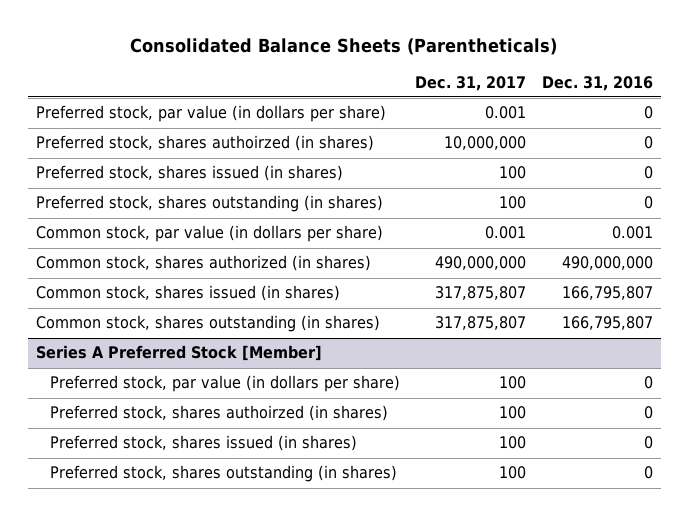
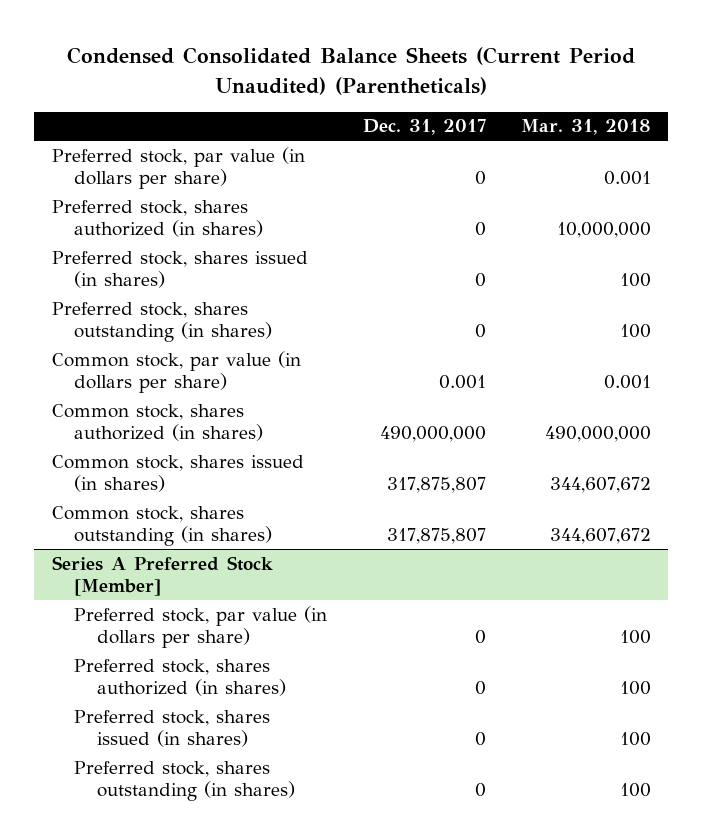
- Consolidated Balance Sheets (Parentheticals)
+ Condensed Consolidated Balance Sheets (Current Period Unaudited) (Parentheticals)
- | Dec. 31, 2017 | Dec. 31, 2016
+ | Dec. 31, 2017 | Mar. 31, 2018
- Preferred stock, par value (in dollars per share) | 0.001 | 0
- Preferred stock, shares authoirzed (in shares) | 10,000,000 | 0
- Preferred stock, shares issued (in shares) | 100 | 0
- Preferred stock, shares outstanding (in shares) | 100 | 0
+ Preferred stock, par value (in dollars per share) | 0 | 0.001
+ Preferred stock, shares authorized (in shares) | 0 | 10,000,000
+ Preferred stock, shares issued (in shares) | 0 | 100
+ Preferred stock, shares outstanding (in shares) | 0 | 100
@ Series A Preferred Stock [Member]
- Preferred stock, par value (in dollars per share) | 100 | 0
- Preferred stock, shares authoirzed (in shares) | 100 | 0
- Preferred stock, shares issued (in shares) | 100 | 0
- Preferred stock, shares outstanding (in shares) | 100 | 0
+ Preferred stock, par value (in dollars per share) | 0 | 100
+ Preferred stock, shares authorized (in shares) | 0 | 100
+ Preferred stock, shares issued (in shares) | 0 | 100
+ Preferred stock, shares outstanding (in shares) | 0 | 100

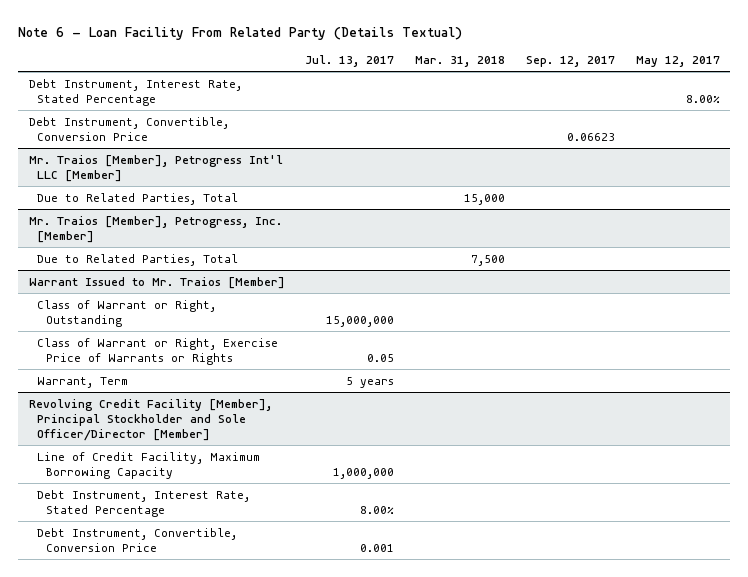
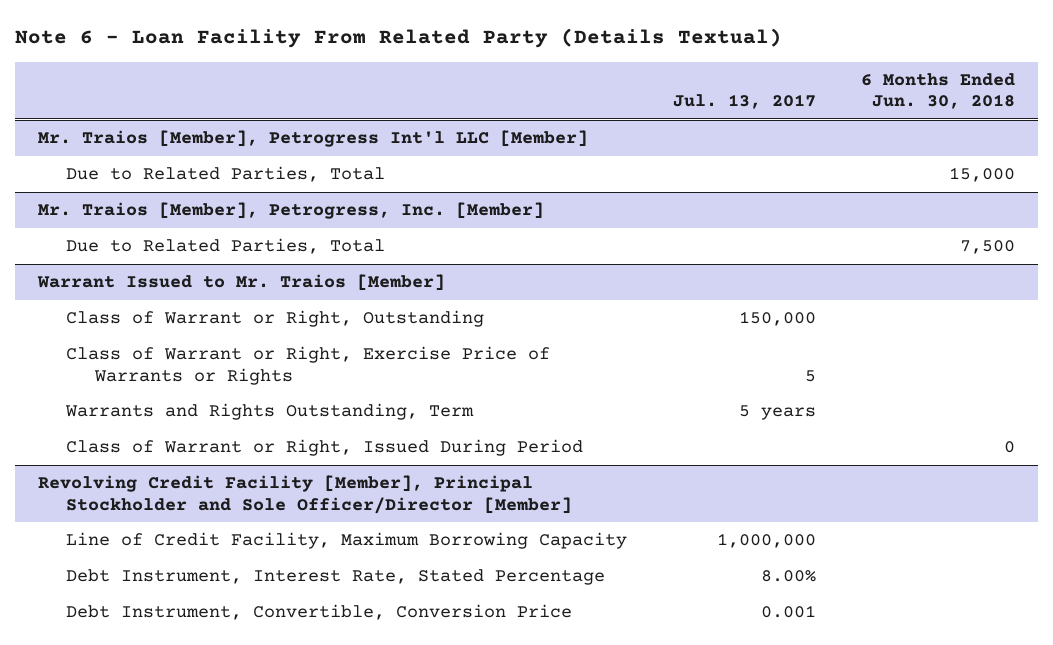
- | Jul. 13, 2017 | Mar. 31, 2018 | Sep. 12, 2017 | May 12, 2017
+ | Jul. 13, 2017 | 6 Months Ended Jun. 30, 2018
- Debt Instrument, Interest Rate, Stated Percentage | | | | 8.00%
- Debt Instrument, Convertible, Conversion Price | | | 0.06623 |
@ Warrant Issued to Mr. Traios [Member]
- Class of Warrant or Right, Outstanding | 15,000,000 | | |
- Class of Warrant or Right, Exercise Price of Warrants or Rights | 0.05 | | |
- Warrant, Term | 5 years | | |
+ Class of Warrant or Right, Outstanding | 150,000 |
+ Class of Warrant or Right, Exercise Price of Warrants or Rights | 5 |
+ Warrants and Rights Outstanding, Term | 5 years |
+ Class of Warrant or Right, Issued During Period | | 0

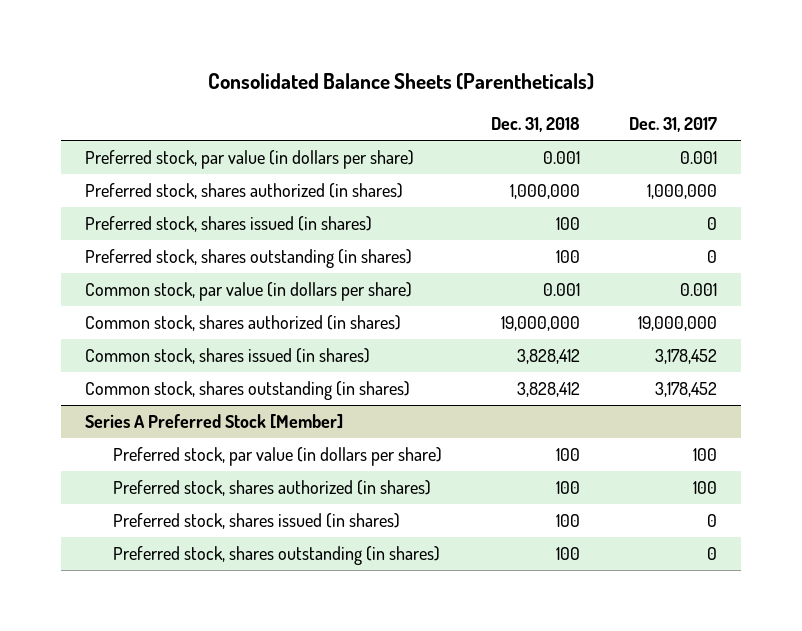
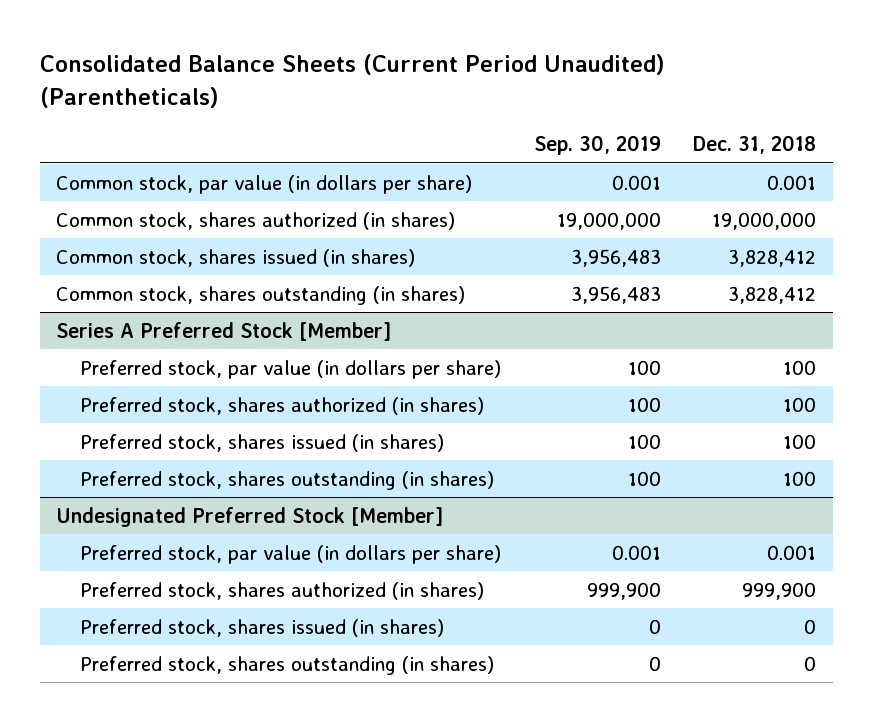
- Consolidated Balance Sheets (Parentheticals)
+ Consolidated Balance Sheets (Current Period Unaudited) (Parentheticals)
- | Dec. 31, 2018 | Dec. 31, 2017
+ | Sep. 30, 2019 | Dec. 31, 2018
- Preferred stock, par value (in dollars per share) | 0.001 | 0.001
- Preferred stock, shares authorized (in shares) | 1,000,000 | 1,000,000
- Preferred stock, shares issued (in shares) | 100 | 0
- Preferred stock, shares outstanding (in shares) | 100 | 0
+ Undesignated Preferred Stock [Member]
+ Preferred stock, par value (in dollars per share) | 0.001 | 0.001
+ Preferred stock, shares authorized (in shares) | 999,900 | 999,900
+ Preferred stock, shares issued (in shares) | 0 | 0
+ Preferred stock, shares outstanding (in shares) | 0 | 0

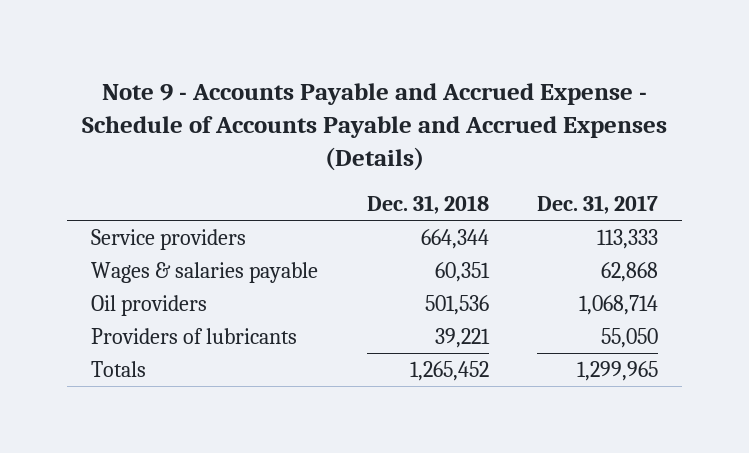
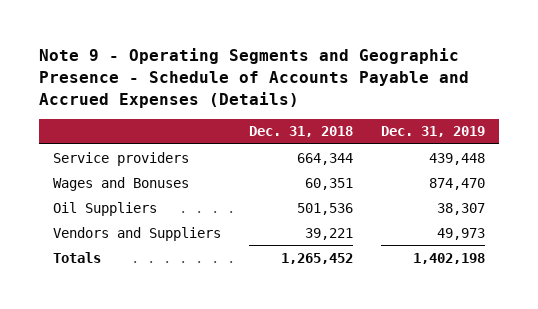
- Note 9 - Accounts Payable and Accrued Expense - Schedule of Accounts Payable and Accrued Expenses (Details)
+ Note 9 - Operating Segments and Geographic Presence - Schedule of Accounts Payable and Accrued Expenses (Details)
- | Dec. 31, 2018 | Dec. 31, 2017
+ | Dec. 31, 2018 | Dec. 31, 2019
- Wages & salaries payable | 60,351 | 62,868
- Oil providers | 501,536 | 1,068,714
- Providers of lubricants | 39,221 | 55,050
+ Wages and Bonuses | 60,351 | 874,470
+ Oil Suppliers | 501,536 | 38,307
+ Vendors and Suppliers | 39,221 | 49,973

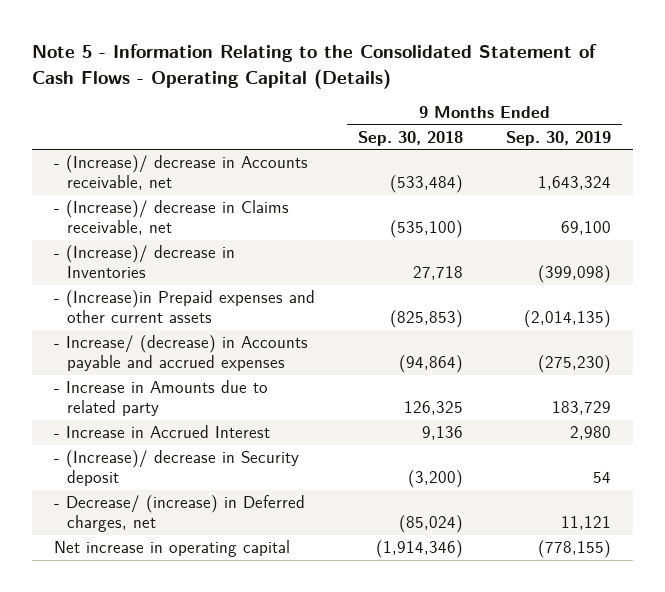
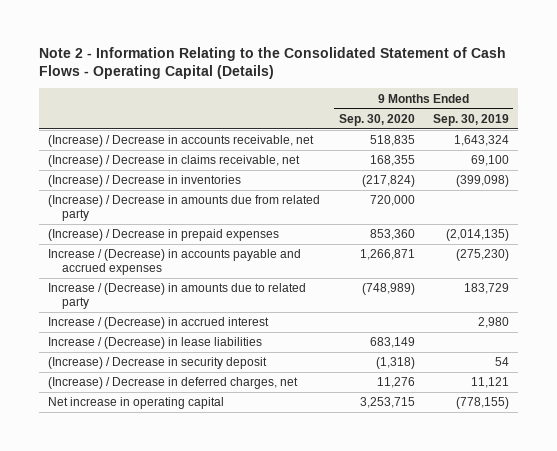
- Note 5 - Information Relating to the Consolidated Statement of Cash Flows - Operating Capital (Details)
+ Note 2 - Information Relating to the Consolidated Statement of Cash Flows - Operating Capital (Details)
- | 9 Months Ended Sep. 30, 2018 | 9 Months Ended Sep. 30, 2019
+ | 9 Months Ended Sep. 30, 2020 | 9 Months Ended Sep. 30, 2019
- - (Increase)/ decrease in Accounts receivable, net | (533,484) | 1,643,324
- - (Increase)/ decrease in Claims receivable, net | (535,100) | 69,100
- - (Increase)/ decrease in Inventories | 27,718 | (399,098)
- - (Increase)in Prepaid expenses and other current assets | (825,853) | (2,014,135)
- - Increase/ (decrease) in Accounts payable and accrued expenses | (94,864) | (275,230)
- - Increase in Amounts due to related party | 126,325 | 183,729
- - Increase in Accrued Interest | 9,136 | 2,980
- - (Increase)/ decrease in Security deposit | (3,200) | 54
- - Decrease/ (increase) in Deferred charges, net | (85,024) | 11,121
+ (Increase) / Decrease in accounts receivable, net | 518,835 | 1,643,324
+ (Increase) / Decrease in claims receivable, net | 168,355 | 69,100
+ (Increase) / Decrease in inventories | (217,824) | (399,098)
+ (Increase) / Decrease in amounts due from related party | 720,000 |
+ (Increase) / Decrease in prepaid expenses | 853,360 | (2,014,135)
+ Increase / (Decrease) in accounts payable and accrued expenses | 1,266,871 | (275,230)
+ Increase / (Decrease) in amounts due to related party | (748,989) | 183,729
+ Increase / (Decrease) in accrued interest | | 2,980
+ Increase / (Decrease) in lease liabilities | 683,149 |
+ (Increase) / Decrease in security deposit | (1,318) | 54
+ (Increase) / Decrease in deferred charges, net | 11,276 | 11,121

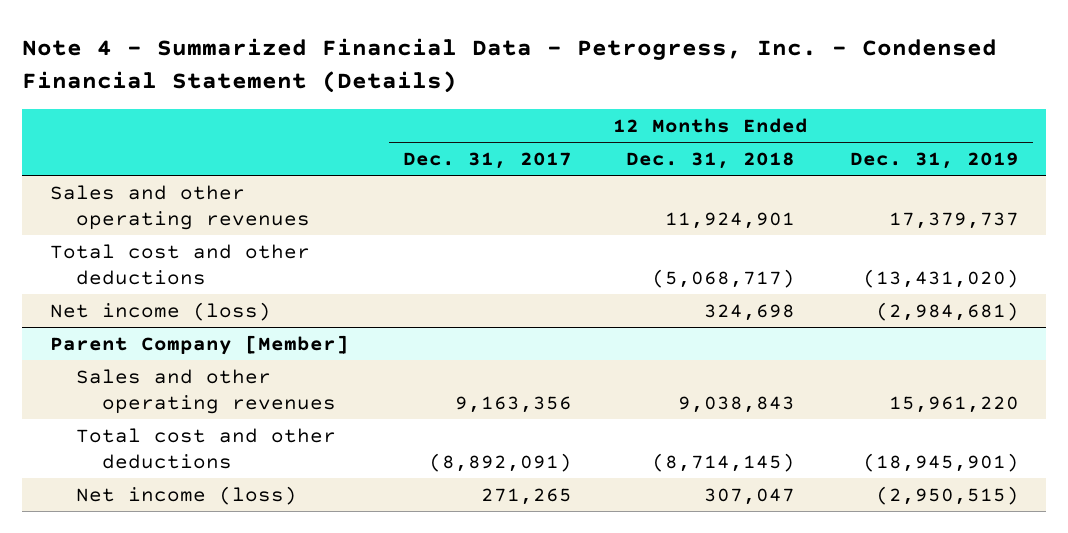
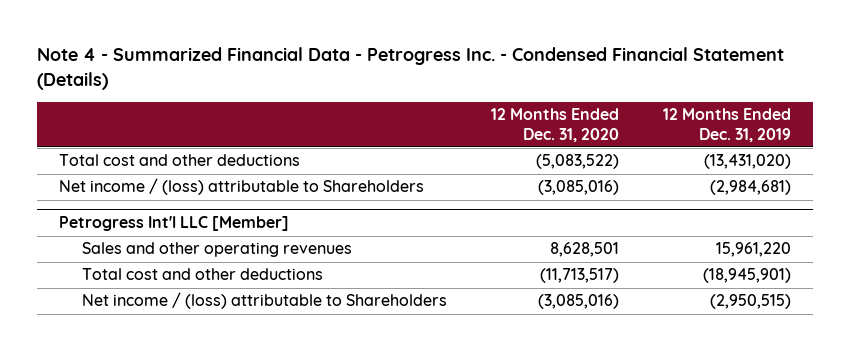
- Note 4 - Summarized Financial Data - Petrogress, Inc. - Condensed Financial Statement (Details)
+ Note 4 - Summarized Financial Data - Petrogress Inc. - Condensed Financial Statement (Details)
- | 12 Months Ended Dec. 31, 2017 | 12 Months Ended Dec. 31, 2018 | 12 Months Ended Dec. 31, 2019
+ | 12 Months Ended Dec. 31, 2020 | 12 Months Ended Dec. 31, 2019
- Sales and other operating revenues | | 11,924,901 | 17,379,737
- Net income (loss) | | 324,698 | (2,984,681)
- Parent Company [Member]
+ Net income / (loss) attributable to Shareholders | (3,085,016) | (2,984,681)
+ Petrogress Int'l LLC [Member]
- Net income (loss) | 271,265 | 307,047 | (2,950,515)
+ Net income / (loss) attributable to Shareholders | (3,085,016) | (2,950,515)

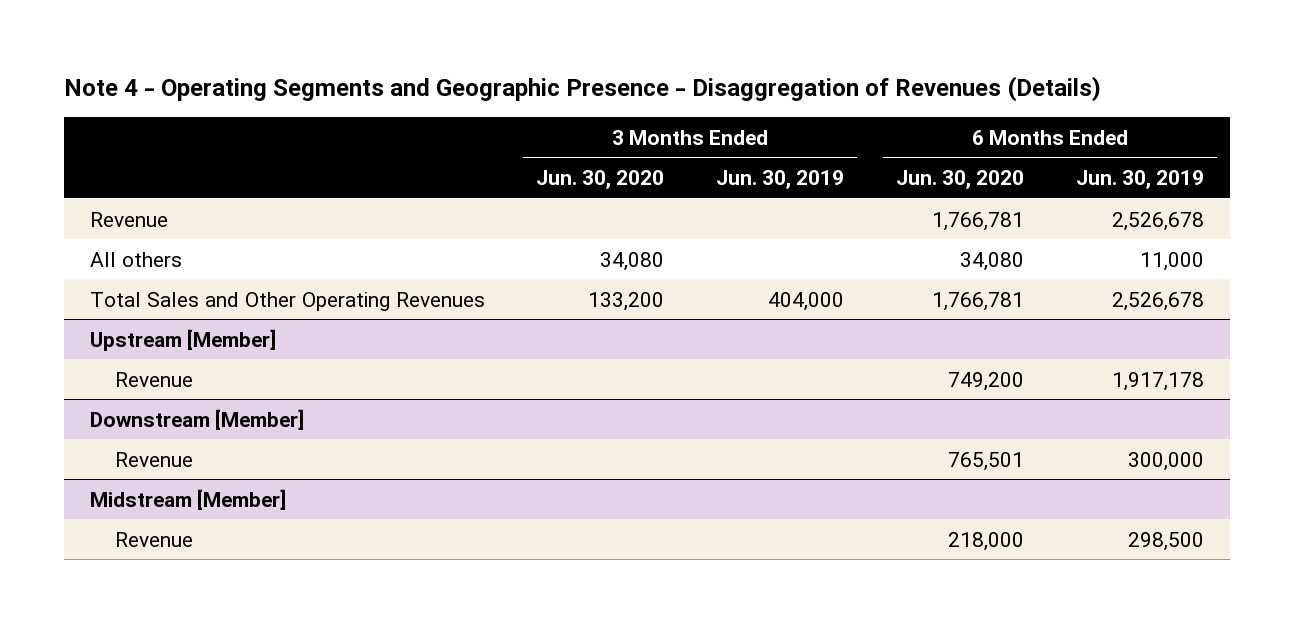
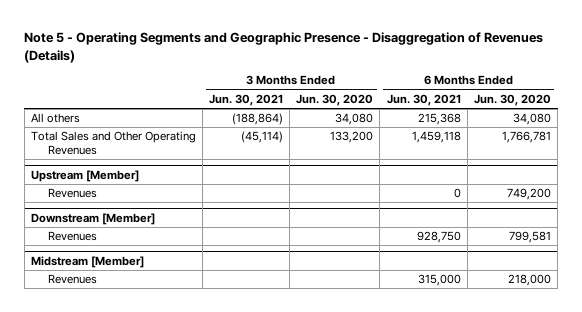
- Note 4 - Operating Segments and Geographic Presence - Disaggregation of Revenues (Details)
+ Note 5 - Operating Segments and Geographic Presence - Disaggregation of Revenues (Details)
- | 3 Months Ended Jun. 30, 2020 | 3 Months Ended Jun. 30, 2019 | 6 Months Ended Jun. 30, 2020 | 6 Months Ended Jun. 30, 2019
+ | 3 Months Ended Jun. 30, 2021 | 3 Months Ended Jun. 30, 2020 | 6 Months Ended Jun. 30, 2021 | 6 Months Ended Jun. 30, 2020
- Revenue | | | 1,766,781 | 2,526,678
@ Upstream [Member]
- Revenue | | | 749,200 | 1,917,178
+ Revenues | | | 0 | 749,200
@ Downstream [Member]
- Revenue | | | 765,501 | 300,000
+ Revenues | | | 928,750 | 799,581
@ Midstream [Member]
- Revenue | | | 218,000 | 298,500
+ Revenues | | | 315,000 | 218,000

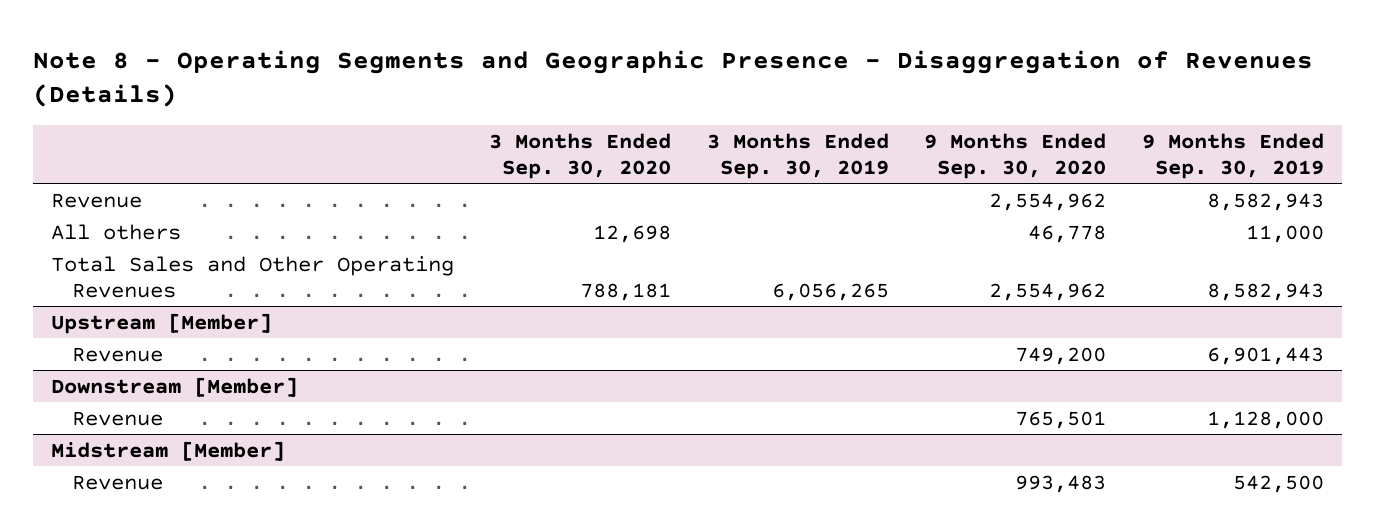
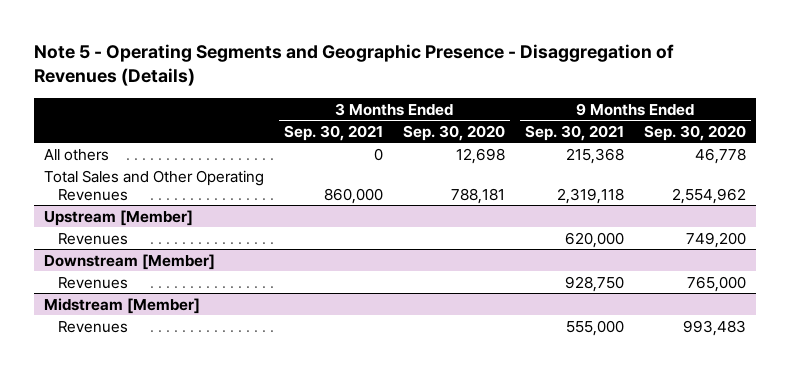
- Note 8 - Operating Segments and Geographic Presence - Disaggregation of Revenues (Details)
+ Note 5 - Operating Segments and Geographic Presence - Disaggregation of Revenues (Details)
- | 3 Months Ended Sep. 30, 2020 | 3 Months Ended Sep. 30, 2019 | 9 Months Ended Sep. 30, 2020 | 9 Months Ended Sep. 30, 2019
+ | 3 Months Ended Sep. 30, 2021 | 3 Months Ended Sep. 30, 2020 | 9 Months Ended Sep. 30, 2021 | 9 Months Ended Sep. 30, 2020
- Revenue | | | 2,554,962 | 8,582,943
@ Upstream [Member]
- Revenue | | | 749,200 | 6,901,443
+ Revenues | | | 620,000 | 749,200
@ Downstream [Member]
- Revenue | | | 765,501 | 1,128,000
+ Revenues | | | 928,750 | 765,000
@ Midstream [Member]
- Revenue | | | 993,483 | 542,500
+ Revenues | | | 555,000 | 993,483

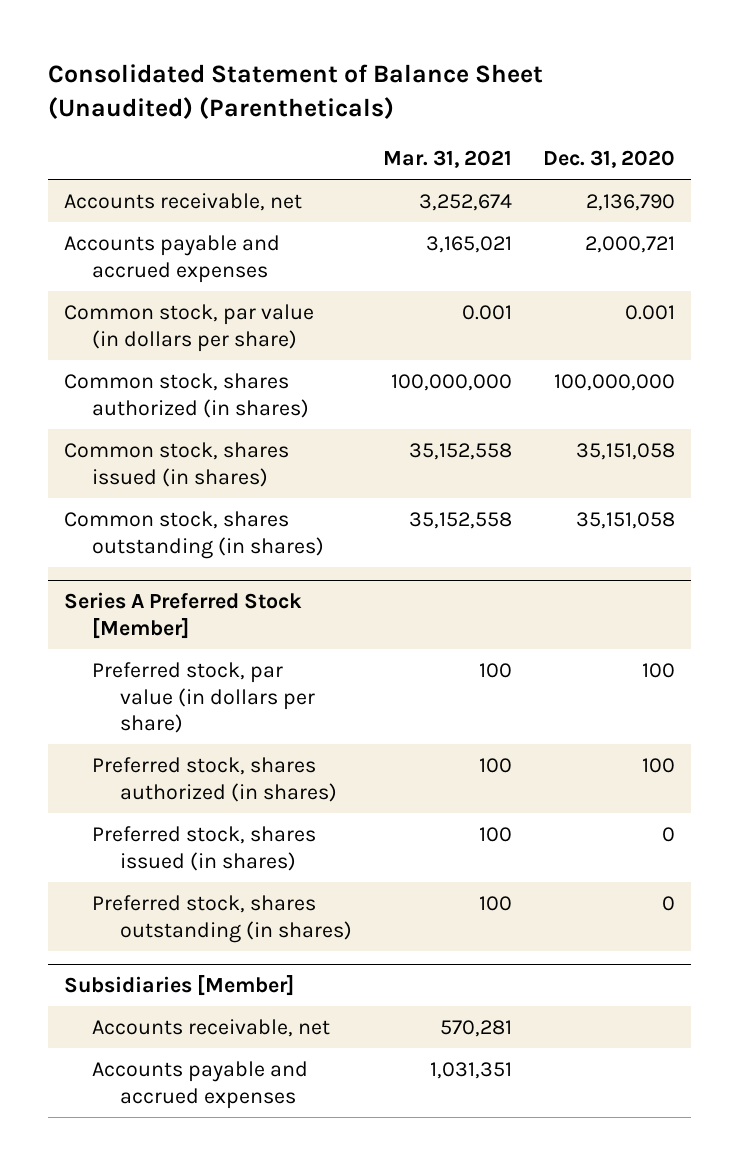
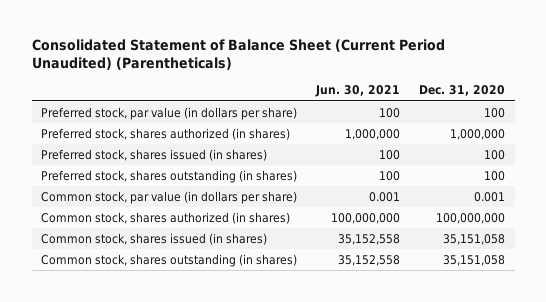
- Consolidated Statement of Balance Sheet (Unaudited) (Parentheticals)
+ Consolidated Statement of Balance Sheet (Current Period Unaudited) (Parentheticals)
- | Mar. 31, 2021 | Dec. 31, 2020
+ | Jun. 30, 2021 | Dec. 31, 2020
- Accounts receivable, net | 3,252,674 | 2,136,790
- Accounts payable and accrued expenses | 3,165,021 | 2,000,721
+ Preferred stock, par value (in dollars per share) | 100 | 100
+ Preferred stock, shares authorized (in shares) | 1,000,000 | 1,000,000
+ Preferred stock, shares issued (in shares) | 100 | 100
+ Preferred stock, shares outstanding (in shares) | 100 | 100
- Series A Preferred Stock [Member]
- Preferred stock, par value (in dollars per share) | 100 | 100
- Preferred stock, shares authorized (in shares) | 100 | 100
- Preferred stock, shares issued (in shares) | 100 | 0
- Preferred stock, shares outstanding (in shares) | 100 | 0
- Subsidiaries [Member]
- Accounts receivable, net | 570,281 |
- Accounts payable and accrued expenses | 1,031,351 |

